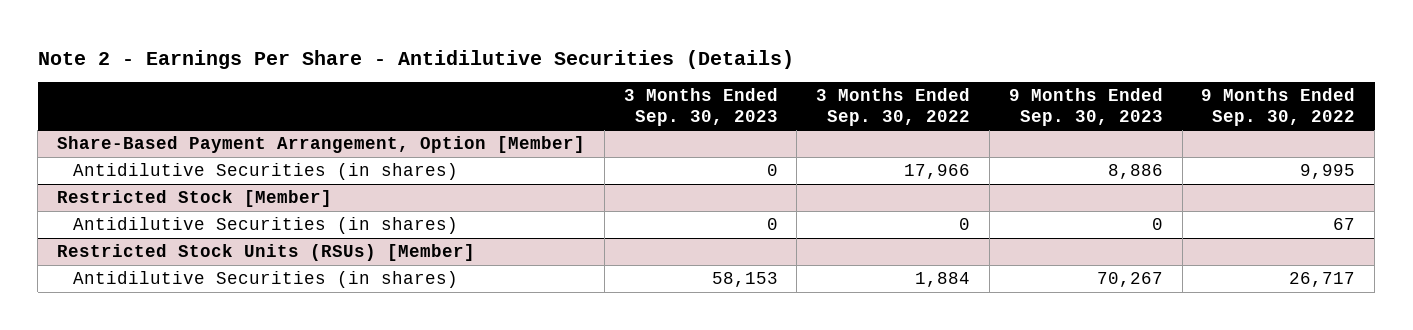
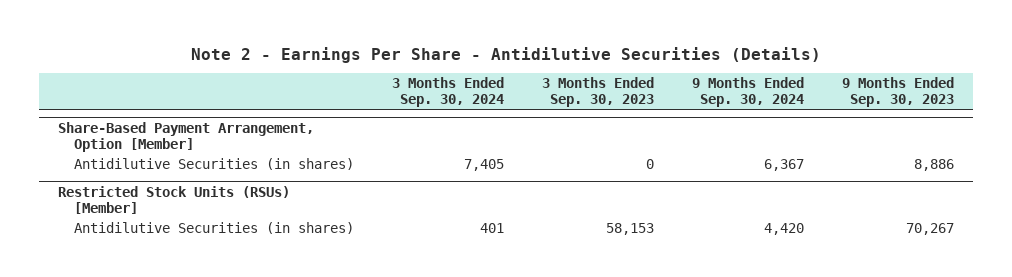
- | 3 Months Ended Sep. 30, 2023 | 3 Months Ended Sep. 30, 2022 | 9 Months Ended Sep. 30, 2023 | 9 Months Ended Sep. 30, 2022
+ | 3 Months Ended Sep. 30, 2024 | 3 Months Ended Sep. 30, 2023 | 9 Months Ended Sep. 30, 2024 | 9 Months Ended Sep. 30, 2023
- Restricted Stock [Member]
- Antidilutive Securities (in shares) | 0 | 0 | 0 | 67

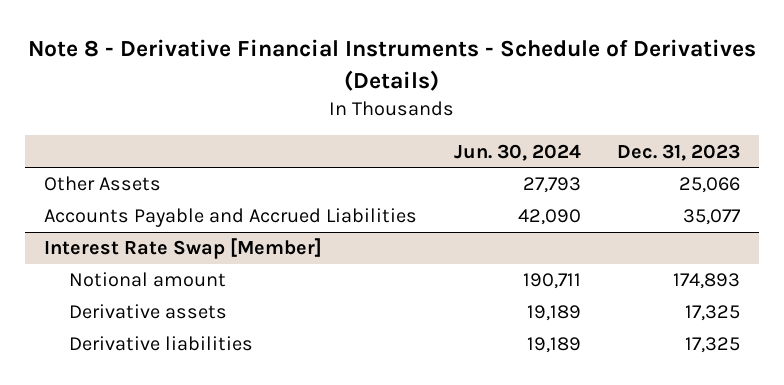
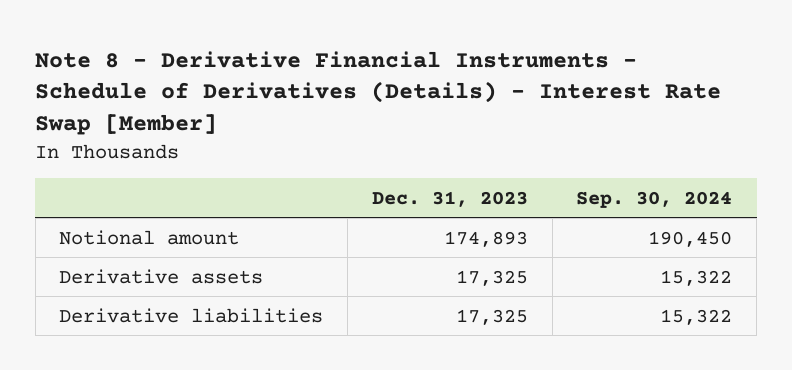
- Note 8 - Derivative Financial Instruments - Schedule of Derivatives (Details)
+ Note 8 - Derivative Financial Instruments - Schedule of Derivatives (Details) - Interest Rate Swap [Member]
- | Jun. 30, 2024 | Dec. 31, 2023
+ | Dec. 31, 2023 | Sep. 30, 2024
- Other Assets | 27,793 | 25,066
- Accounts Payable and Accrued Liabilities | 42,090 | 35,077
- Interest Rate Swap [Member]

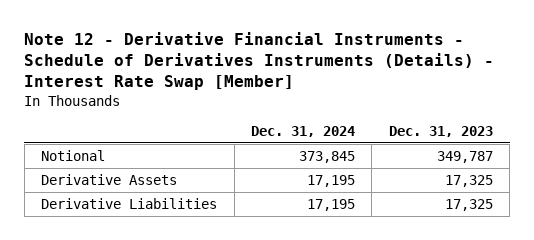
- Note 8 - Derivative Financial Instruments - Schedule of Derivatives (Details) - Interest Rate Swap [Member]
+ Note 12 - Derivative Financial Instruments - Schedule of Derivatives Instruments (Details) - Interest Rate Swap [Member]
- | Dec. 31, 2023 | Sep. 30, 2024
+ | Dec. 31, 2024 | Dec. 31, 2023
- Notional amount | 174,893 | 190,450
- Derivative assets | 17,325 | 15,322
- Derivative liabilities | 17,325 | 15,322
+ Notional | 373,845 | 349,787
+ Derivative Assets | 17,195 | 17,325
+ Derivative Liabilities | 17,195 | 17,325

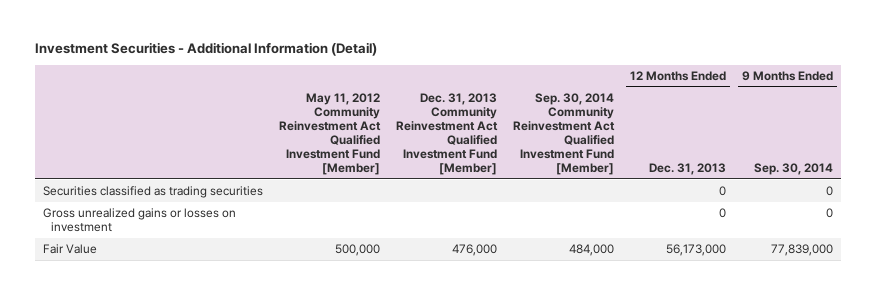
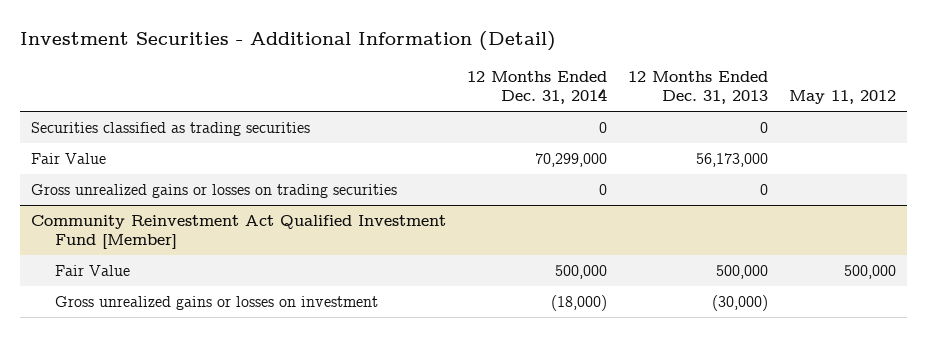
- | May 11, 2012 Community Reinvestment Act Qualified Investment Fund [Member] | Dec. 31, 2013 Community Reinvestment Act Qualified Investment Fund [Member] | Sep. 30, 2014 Community Reinvestment Act Qualified Investment Fund [Member] | 12 Months Ended Dec. 31, 2013 | 9 Months Ended Sep. 30, 2014
+ | 12 Months Ended Dec. 31, 2014 | 12 Months Ended Dec. 31, 2013 | May 11, 2012
- Gross unrealized gains or losses on investment | | | | 0 | 0
+ Gross unrealized gains or losses on trading securities | 0 | 0 |
+ Community Reinvestment Act Qualified Investment Fund [Member]
+ Fair Value | 500,000 | 500,000 | 500,000
+ Gross unrealized gains or losses on investment | (18,000) | (30,000) |

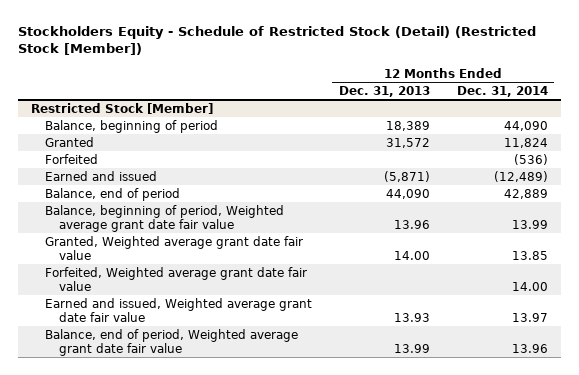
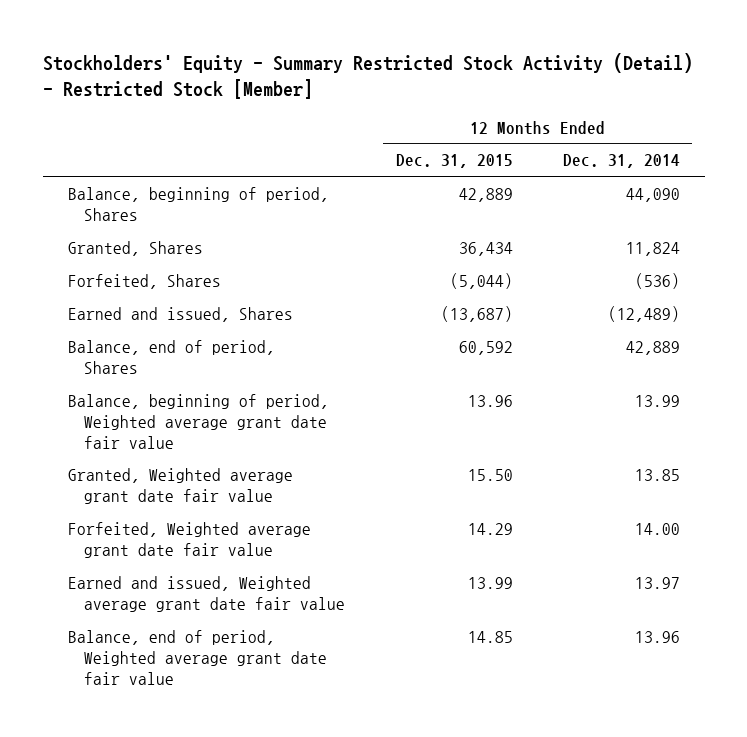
- Stockholders Equity - Schedule of Restricted Stock (Detail) (Restricted Stock [Member])
+ Stockholders' Equity - Summary Restricted Stock Activity (Detail) - Restricted Stock [Member]
- | 12 Months Ended Dec. 31, 2013 | 12 Months Ended Dec. 31, 2014
+ | 12 Months Ended Dec. 31, 2015 | 12 Months Ended Dec. 31, 2014
- Restricted Stock [Member]
- Balance, beginning of period | 18,389 | 44,090
- Granted | 31,572 | 11,824
- Forfeited | | (536)
- Earned and issued | (5,871) | (12,489)
- Balance, end of period | 44,090 | 42,889
+ Balance, beginning of period, Shares | 42,889 | 44,090
+ Granted, Shares | 36,434 | 11,824
+ Forfeited, Shares | (5,044) | (536)
+ Earned and issued, Shares | (13,687) | (12,489)
+ Balance, end of period, Shares | 60,592 | 42,889

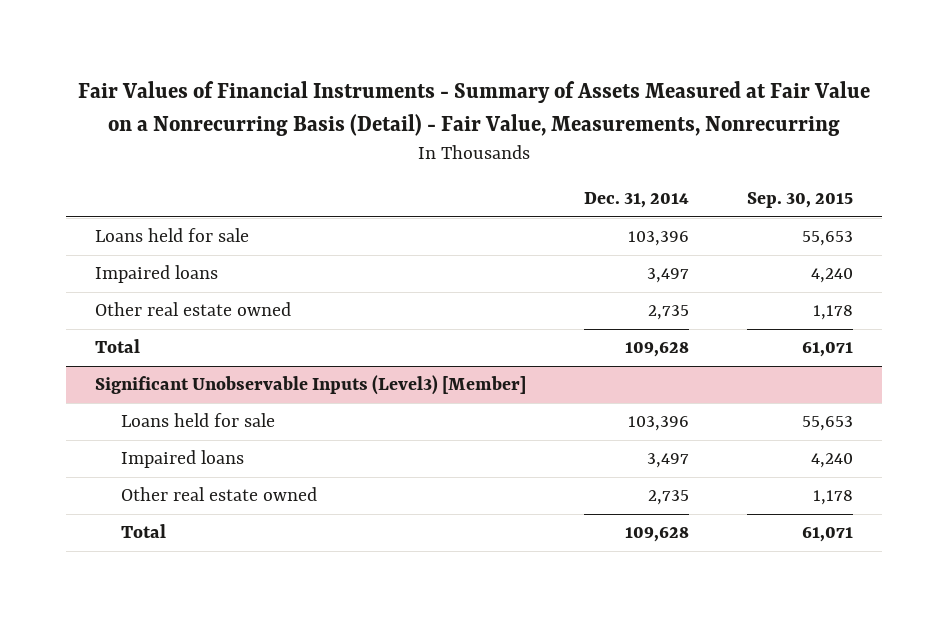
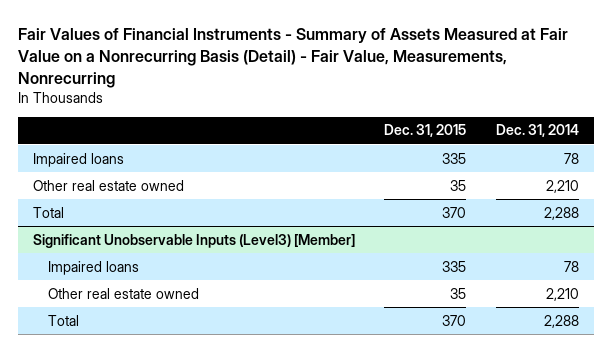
- | Dec. 31, 2014 | Sep. 30, 2015
+ | Dec. 31, 2015 | Dec. 31, 2014
- Loans held for sale | 103,396 | 55,653
- Impaired loans | 3,497 | 4,240
- Other real estate owned | 2,735 | 1,178
- Total | 109,628 | 61,071
+ Impaired loans | 335 | 78
+ Other real estate owned | 35 | 2,210
+ Total | 370 | 2,288
@ Significant Unobservable Inputs (Level3) [Member]
- Loans held for sale | 103,396 | 55,653
- Impaired loans | 3,497 | 4,240
- Other real estate owned | 2,735 | 1,178
- Total | 109,628 | 61,071
+ Impaired loans | 335 | 78
+ Other real estate owned | 35 | 2,210
+ Total | 370 | 2,288

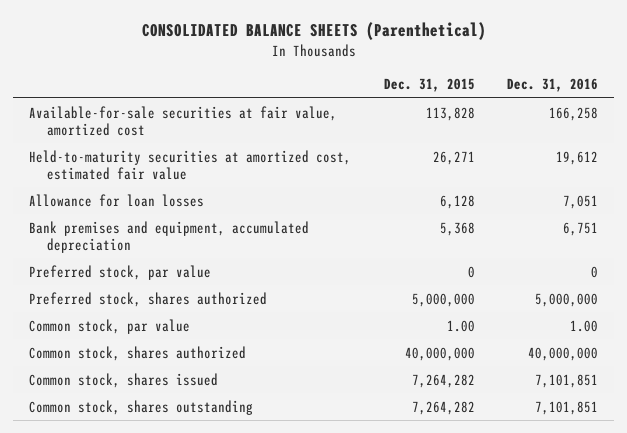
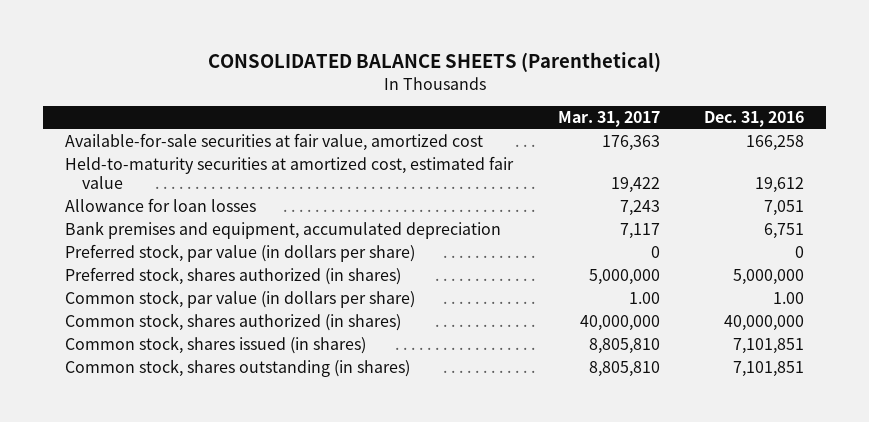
- | Dec. 31, 2015 | Dec. 31, 2016
+ | Mar. 31, 2017 | Dec. 31, 2016
- Preferred stock, par value | 0 | 0
- Preferred stock, shares authorized | 5,000,000 | 5,000,000
- Common stock, par value | 1.00 | 1.00
- Common stock, shares authorized | 40,000,000 | 40,000,000
- Common stock, shares issued | 7,264,282 | 7,101,851
- Common stock, shares outstanding | 7,264,282 | 7,101,851
+ Preferred stock, par value (in dollars per share) | 0 | 0
+ Preferred stock, shares authorized (in shares) | 5,000,000 | 5,000,000
+ Common stock, par value (in dollars per share) | 1.00 | 1.00
+ Common stock, shares authorized (in shares) | 40,000,000 | 40,000,000
+ Common stock, shares issued (in shares) | 8,805,810 | 7,101,851
+ Common stock, shares outstanding (in shares) | 8,805,810 | 7,101,851

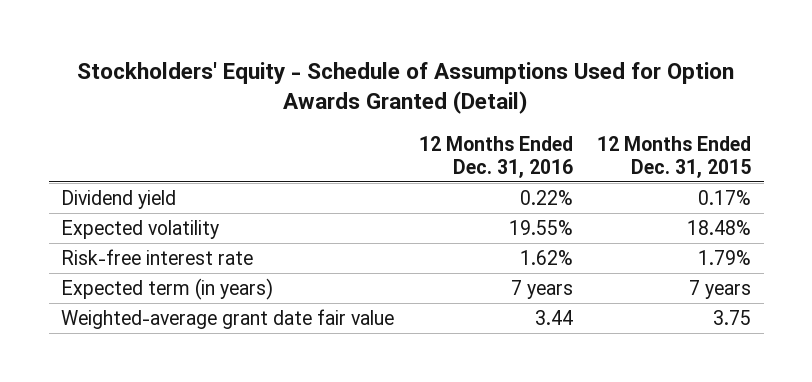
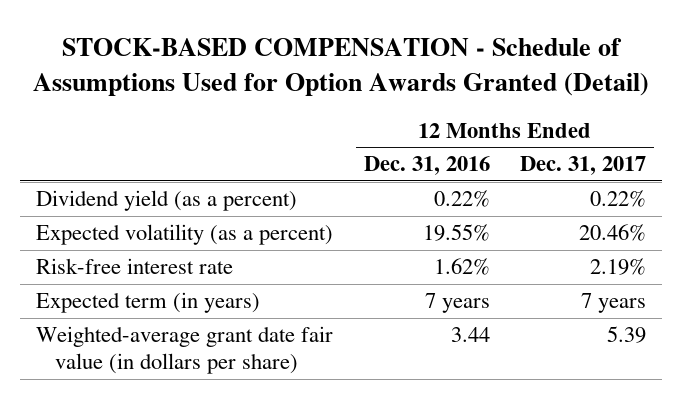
- Stockholders' Equity - Schedule of Assumptions Used for Option Awards Granted (Detail)
+ STOCK-BASED COMPENSATION - Schedule of Assumptions Used for Option Awards Granted (Detail)
- | 12 Months Ended Dec. 31, 2016 | 12 Months Ended Dec. 31, 2015
+ | 12 Months Ended Dec. 31, 2016 | 12 Months Ended Dec. 31, 2017
- Dividend yield | 0.22% | 0.17%
- Expected volatility | 19.55% | 18.48%
+ Dividend yield (as a percent) | 0.22% | 0.22%
+ Expected volatility (as a percent) | 19.55% | 20.46%
- Weighted-average grant date fair value | 3.44 | 3.75
+ Weighted-average grant date fair value (in dollars per share) | 3.44 | 5.39

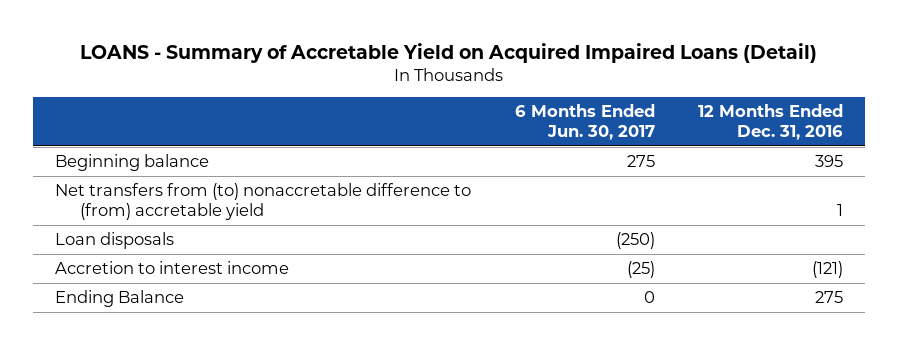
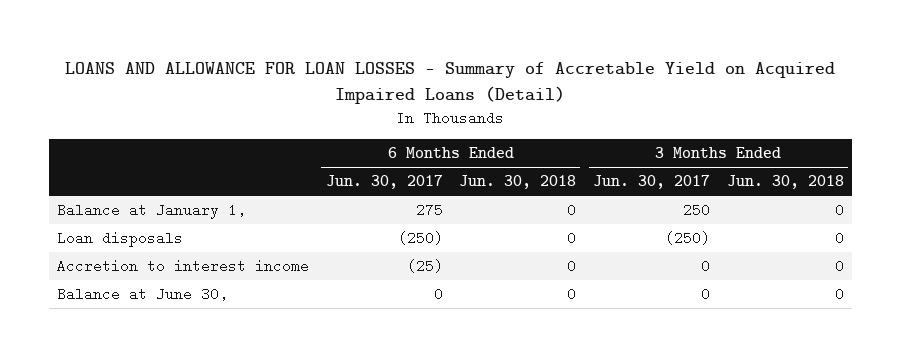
- LOANS - Summary of Accretable Yield on Acquired Impaired Loans (Detail)
+ LOANS AND ALLOWANCE FOR LOAN LOSSES - Summary of Accretable Yield on Acquired Impaired Loans (Detail)
- | 6 Months Ended Jun. 30, 2017 | 12 Months Ended Dec. 31, 2016
+ | 6 Months Ended Jun. 30, 2017 | 6 Months Ended Jun. 30, 2018 | 3 Months Ended Jun. 30, 2017 | 3 Months Ended Jun. 30, 2018
- Beginning balance | 275 | 395
- Net transfers from (to) nonaccretable difference to (from) accretable yield | | 1
+ Balance at January 1, | 275 | 0 | 250 | 0
- Ending Balance | 0 | 275
+ Balance at June 30, | 0 | 0 | 0 | 0

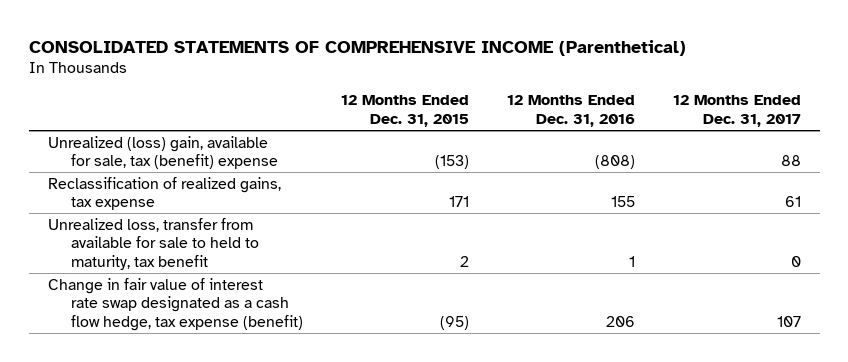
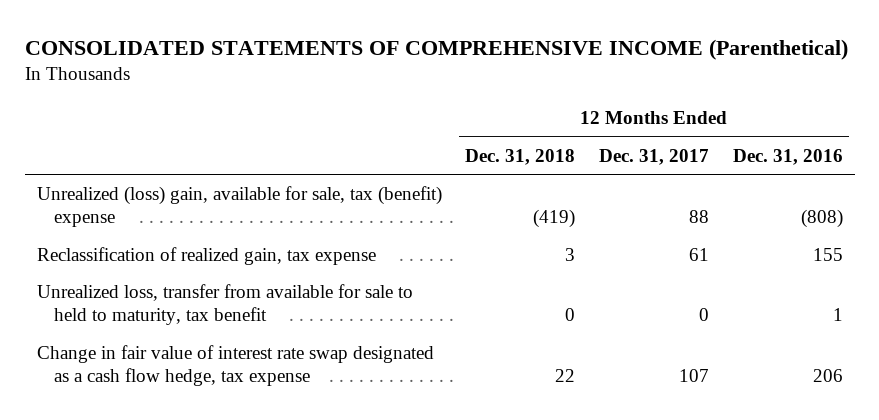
- | 12 Months Ended Dec. 31, 2015 | 12 Months Ended Dec. 31, 2016 | 12 Months Ended Dec. 31, 2017
+ | 12 Months Ended Dec. 31, 2018 | 12 Months Ended Dec. 31, 2017 | 12 Months Ended Dec. 31, 2016
- Reclassification of realized gains, tax expense | 171 | 155 | 61
+ Reclassification of realized gain, tax expense | 3 | 61 | 155
- Change in fair value of interest rate swap designated as a cash flow hedge, tax expense (benefit) | (95) | 206 | 107
+ Change in fair value of interest rate swap designated as a cash flow hedge, tax expense | 22 | 107 | 206

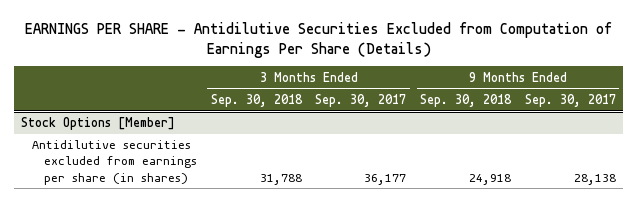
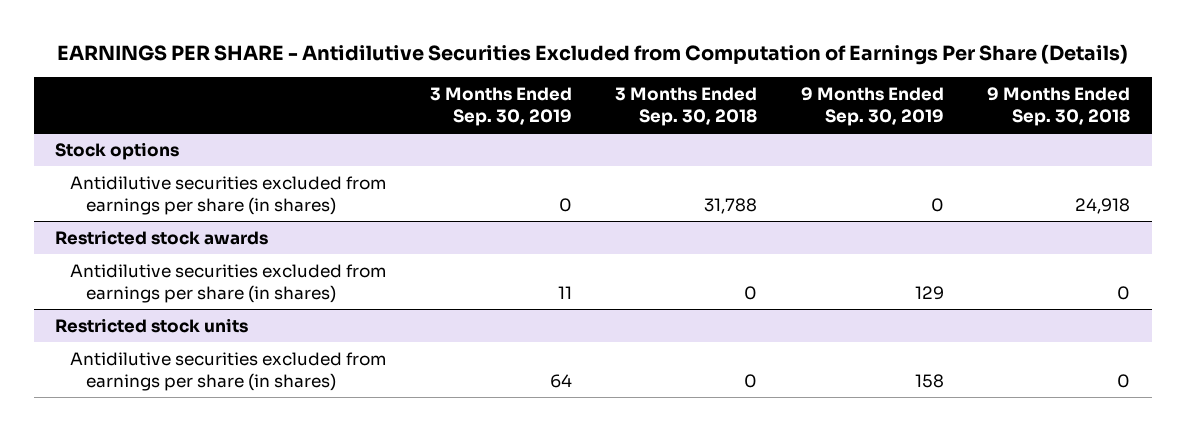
- | 3 Months Ended Sep. 30, 2018 | 3 Months Ended Sep. 30, 2017 | 9 Months Ended Sep. 30, 2018 | 9 Months Ended Sep. 30, 2017
+ | 3 Months Ended Sep. 30, 2019 | 3 Months Ended Sep. 30, 2018 | 9 Months Ended Sep. 30, 2019 | 9 Months Ended Sep. 30, 2018
- Stock Options [Member]
+ Stock options
+ Restricted stock awards
+ Antidilutive securities excluded from earnings per share (in shares) | 11 | 0 | 129 | 0
+ Restricted stock units
+ Antidilutive securities excluded from earnings per share (in shares) | 64 | 0 | 158 | 0

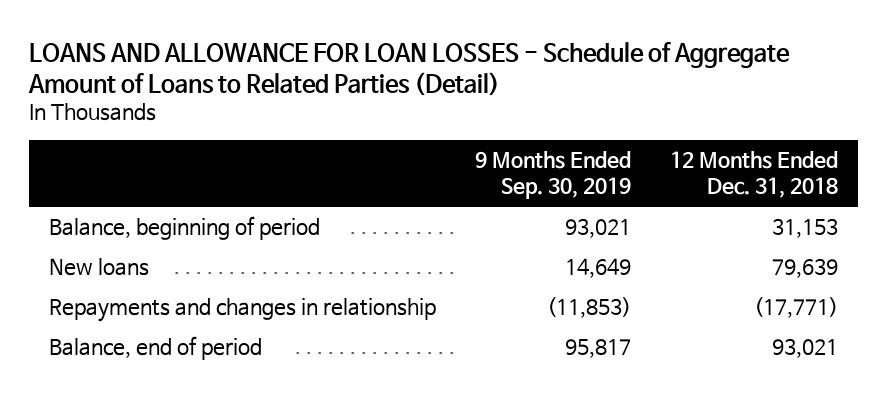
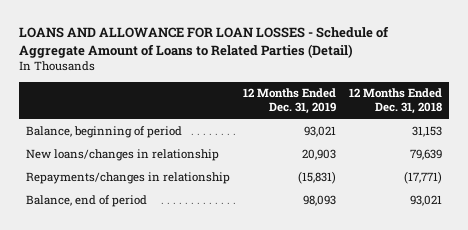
- | 9 Months Ended Sep. 30, 2019 | 12 Months Ended Dec. 31, 2018
+ | 12 Months Ended Dec. 31, 2019 | 12 Months Ended Dec. 31, 2018
- New loans | 14,649 | 79,639
- Repayments and changes in relationship | (11,853) | (17,771)
+ New loans/changes in relationship | 20,903 | 79,639
+ Repayments/changes in relationship | (15,831) | (17,771)

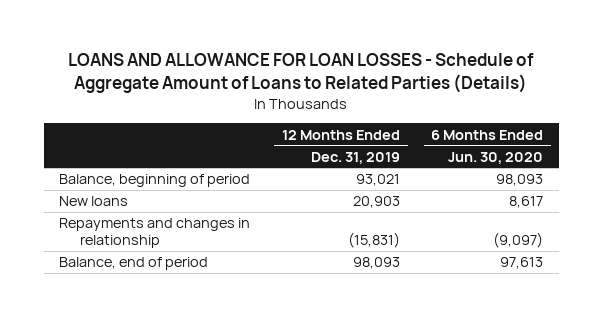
- LOANS AND ALLOWANCE FOR LOAN LOSSES - Schedule of Aggregate Amount of Loans to Related Parties (Detail)
+ LOANS AND ALLOWANCE FOR LOAN LOSSES - Schedule of Aggregate Amount of Loans to Related Parties (Details)
- | 12 Months Ended Dec. 31, 2019 | 12 Months Ended Dec. 31, 2018
+ | 12 Months Ended Dec. 31, 2019 | 6 Months Ended Jun. 30, 2020
- New loans/changes in relationship | 20,903 | 79,639
- Repayments/changes in relationship | (15,831) | (17,771)
+ New loans | 20,903 | 8,617
+ Repayments and changes in relationship | (15,831) | (9,097)

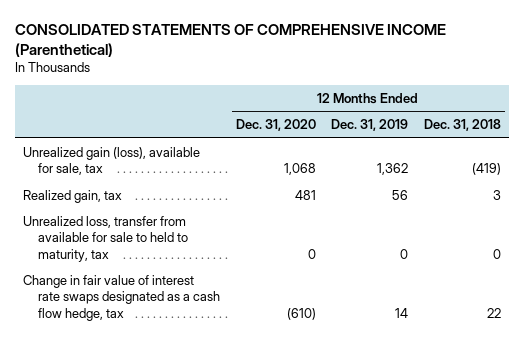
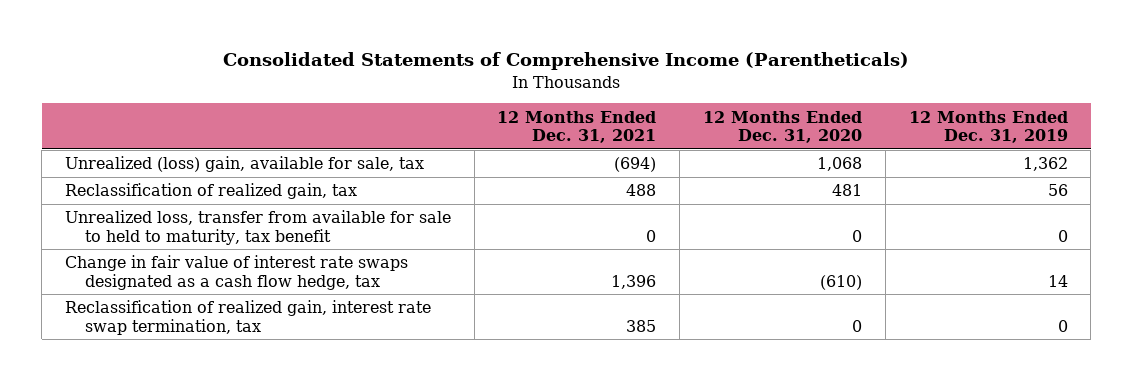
- CONSOLIDATED STATEMENTS OF COMPREHENSIVE INCOME (Parenthetical)
+ Consolidated Statements of Comprehensive Income (Parentheticals)
- | 12 Months Ended Dec. 31, 2020 | 12 Months Ended Dec. 31, 2019 | 12 Months Ended Dec. 31, 2018
+ | 12 Months Ended Dec. 31, 2021 | 12 Months Ended Dec. 31, 2020 | 12 Months Ended Dec. 31, 2019
- Unrealized gain (loss), available for sale, tax | 1,068 | 1,362 | (419)
- Realized gain, tax | 481 | 56 | 3
- Unrealized loss, transfer from available for sale to held to maturity, tax | 0 | 0 | 0
+ Unrealized (loss) gain, available for sale, tax | (694) | 1,068 | 1,362
+ Reclassification of realized gain, tax | 488 | 481 | 56
+ Unrealized loss, transfer from available for sale to held to maturity, tax benefit | 0 | 0 | 0
+ Reclassification of realized gain, interest rate swap termination, tax | 385 | 0 | 0

